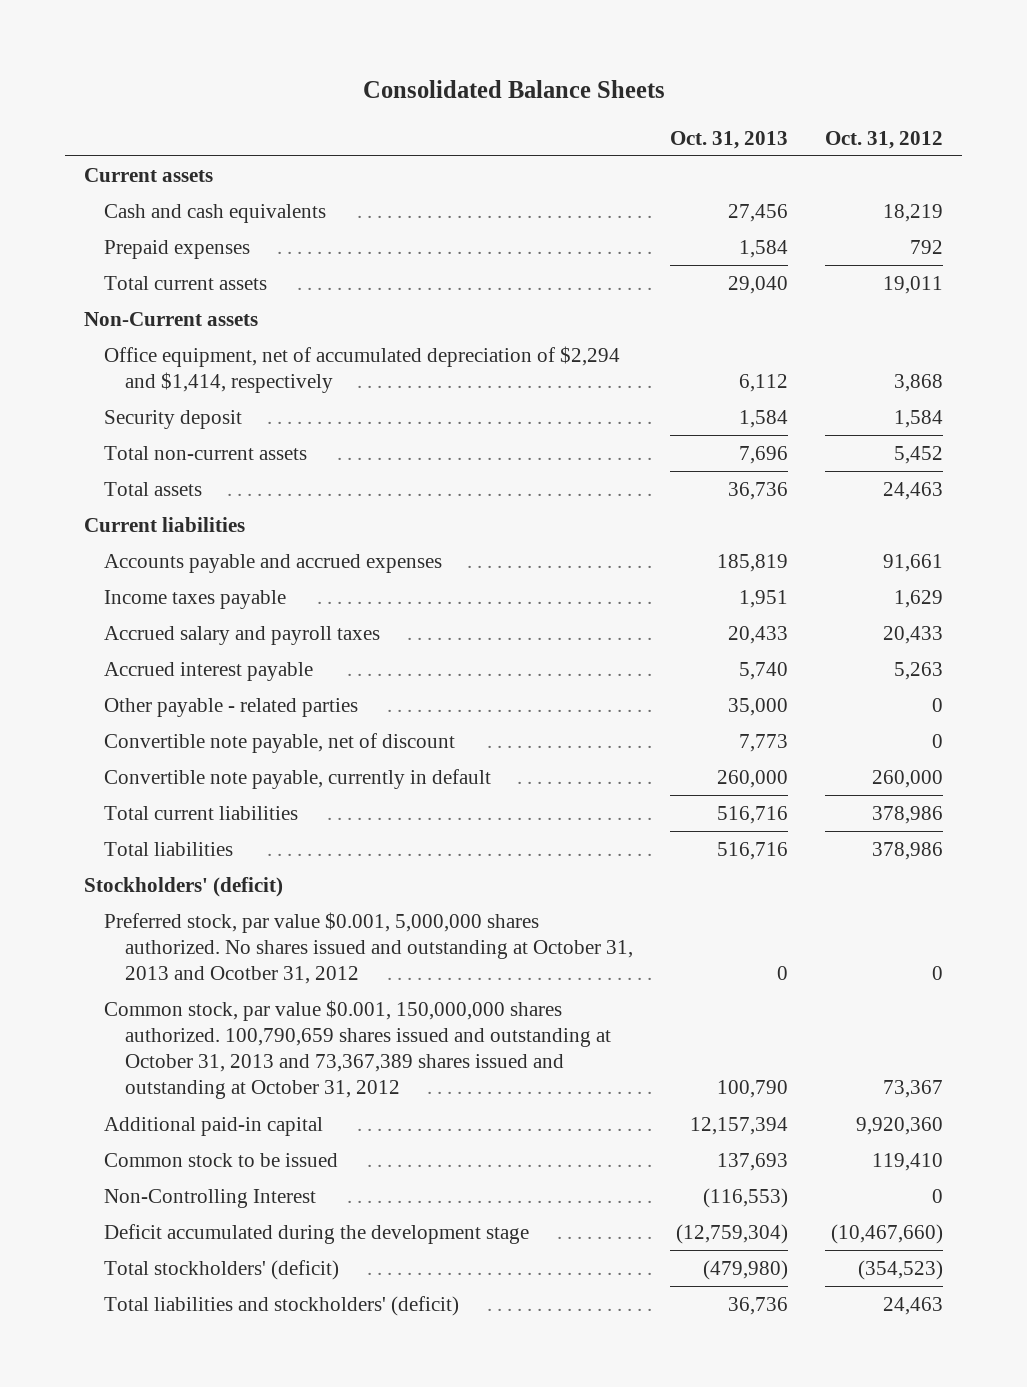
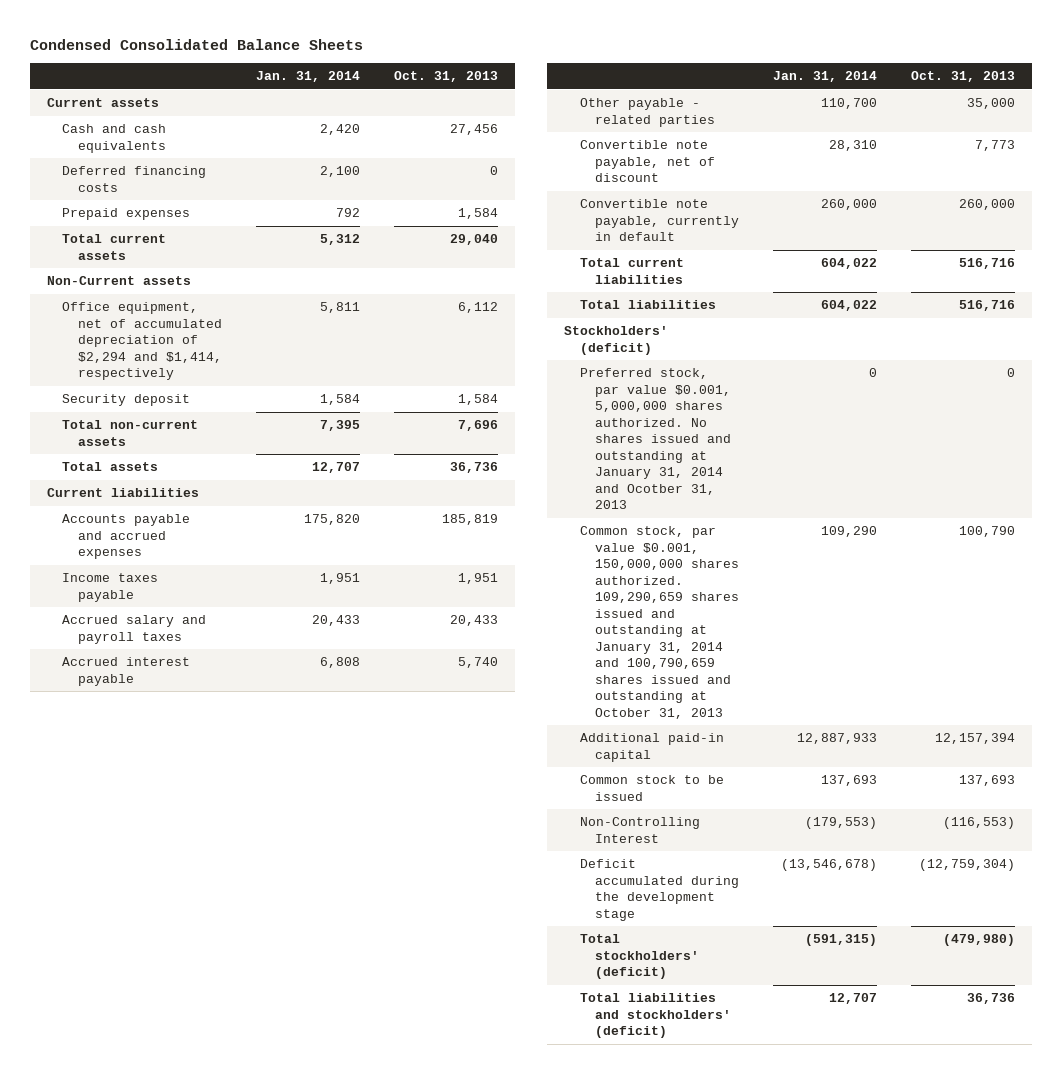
- Consolidated Balance Sheets
+ Condensed Consolidated Balance Sheets
- | Oct. 31, 2013 | Oct. 31, 2012
+ | Jan. 31, 2014 | Oct. 31, 2013
+ Deferred financing costs | 2,100 | 0
- Preferred stock, par value $0.001, 5,000,000 shares authorized. No shares issued and outstanding at October 31, 2013 and Ocotber 31, 2012 | 0 | 0
- Common stock, par value $0.001, 150,000,000 shares authorized. 100,790,659 shares issued and outstanding at October 31, 2013 and 73,367,389 shares issued and outstanding at October 31, 2012 | 100,790 | 73,367
+ Preferred stock, par value $0.001, 5,000,000 shares authorized. No shares issued and outstanding at January 31, 2014 and Ocotber 31, 2013 | 0 | 0
+ Common stock, par value $0.001, 150,000,000 shares authorized. 109,290,659 shares issued and outstanding at January 31, 2014 and 100,790,659 shares issued and outstanding at October 31, 2013 | 109,290 | 100,790

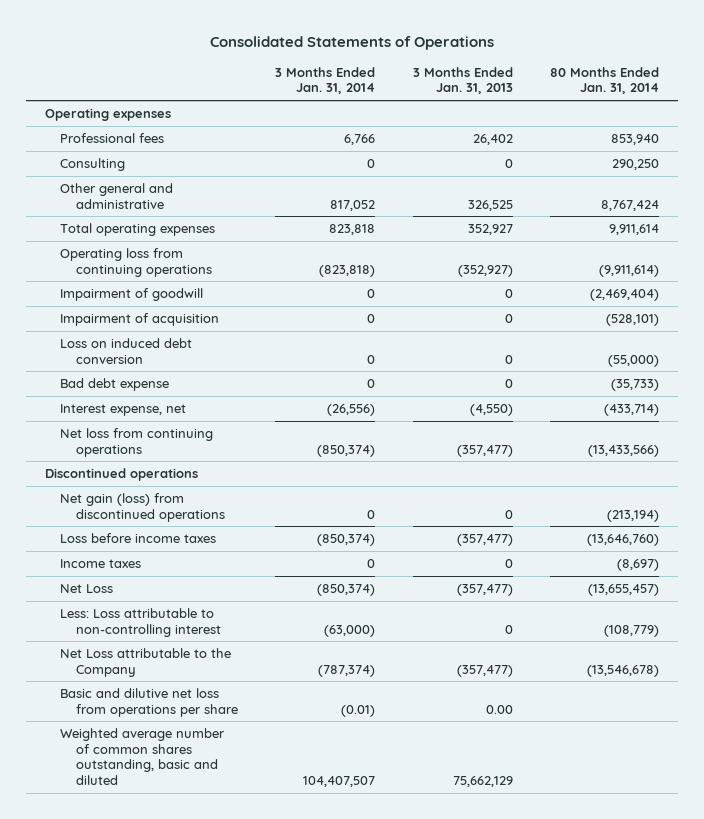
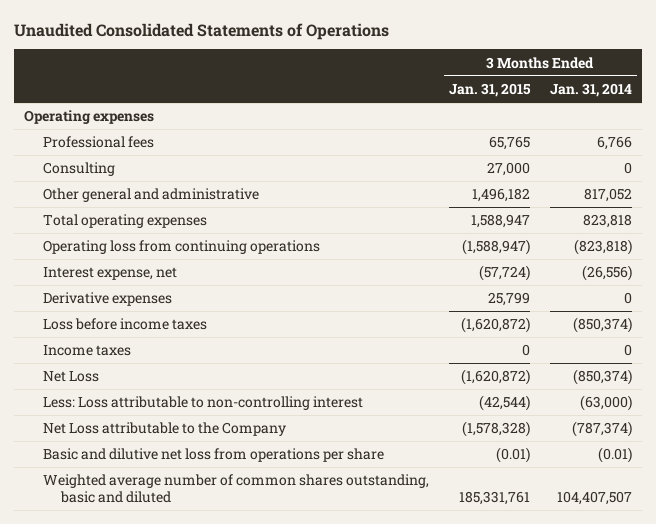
- Consolidated Statements of Operations
+ Unaudited Consolidated Statements of Operations
- | 3 Months Ended Jan. 31, 2014 | 3 Months Ended Jan. 31, 2013 | 80 Months Ended Jan. 31, 2014
+ | 3 Months Ended Jan. 31, 2015 | 3 Months Ended Jan. 31, 2014
- Impairment of goodwill | 0 | 0 | (2,469,404)
- Impairment of acquisition | 0 | 0 | (528,101)
- Loss on induced debt conversion | 0 | 0 | (55,000)
- Bad debt expense | 0 | 0 | (35,733)
- Net loss from continuing operations | (850,374) | (357,477) | (13,433,566)
- Discontinued operations
- Net gain (loss) from discontinued operations | 0 | 0 | (213,194)
+ Derivative expenses | 25,799 | 0

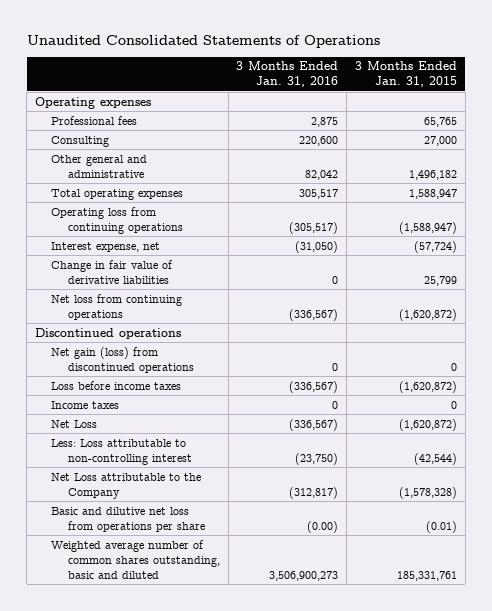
- | 3 Months Ended Jan. 31, 2015 | 3 Months Ended Jan. 31, 2014
+ | 3 Months Ended Jan. 31, 2016 | 3 Months Ended Jan. 31, 2015
- Derivative expenses | 25,799 | 0
+ Change in fair value of derivative liabilities | 0 | 25,799
+ Net loss from continuing operations | (336,567) | (1,620,872)
+ Discontinued operations
+ Net gain (loss) from discontinued operations | 0 | 0

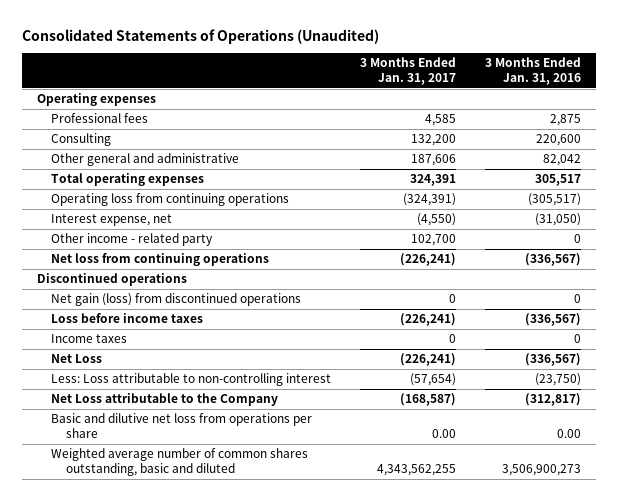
- Unaudited Consolidated Statements of Operations
+ Consolidated Statements of Operations (Unaudited)
- | 3 Months Ended Jan. 31, 2016 | 3 Months Ended Jan. 31, 2015
+ | 3 Months Ended Jan. 31, 2017 | 3 Months Ended Jan. 31, 2016
- Change in fair value of derivative liabilities | 0 | 25,799
+ Other income - related party | 102,700 | 0
- Basic and dilutive net loss from operations per share | (0.00) | (0.01)
+ Basic and dilutive net loss from operations per share | 0.00 | 0.00

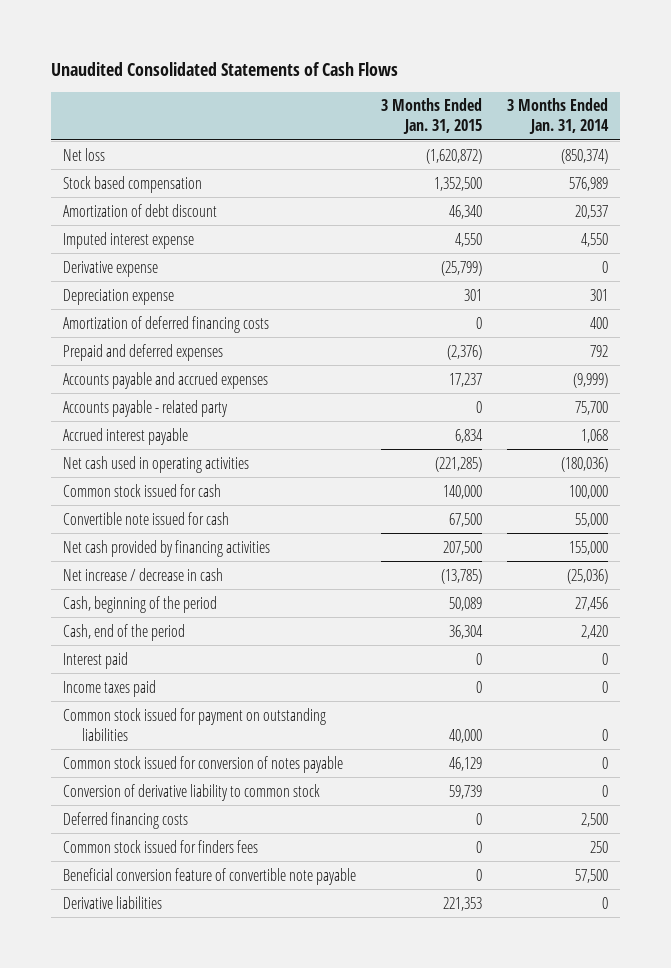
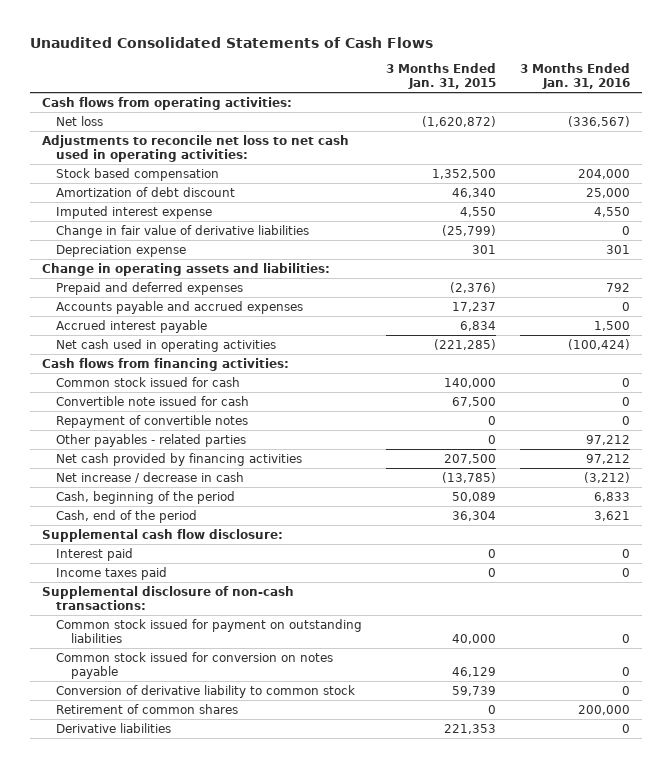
- | 3 Months Ended Jan. 31, 2015 | 3 Months Ended Jan. 31, 2014
+ | 3 Months Ended Jan. 31, 2015 | 3 Months Ended Jan. 31, 2016
+ Cash flows from operating activities:
+ Adjustments to reconcile net loss to net cash used in operating activities:
- Derivative expense | (25,799) | 0
+ Change in fair value of derivative liabilities | (25,799) | 0
- Amortization of deferred financing costs | 0 | 400
+ Change in operating assets and liabilities:
- Accounts payable - related party | 0 | 75,700
+ Cash flows from financing activities:
+ Repayment of convertible notes | 0 | 0
+ Other payables - related parties | 0 | 97,212
+ Supplemental cash flow disclosure:
+ Supplemental disclosure of non-cash transactions:
- Common stock issued for conversion of notes payable | 46,129 | 0
+ Common stock issued for conversion on notes payable | 46,129 | 0
- Deferred financing costs | 0 | 2,500
- Common stock issued for finders fees | 0 | 250
- Beneficial conversion feature of convertible note payable | 0 | 57,500
+ Retirement of common shares | 0 | 200,000

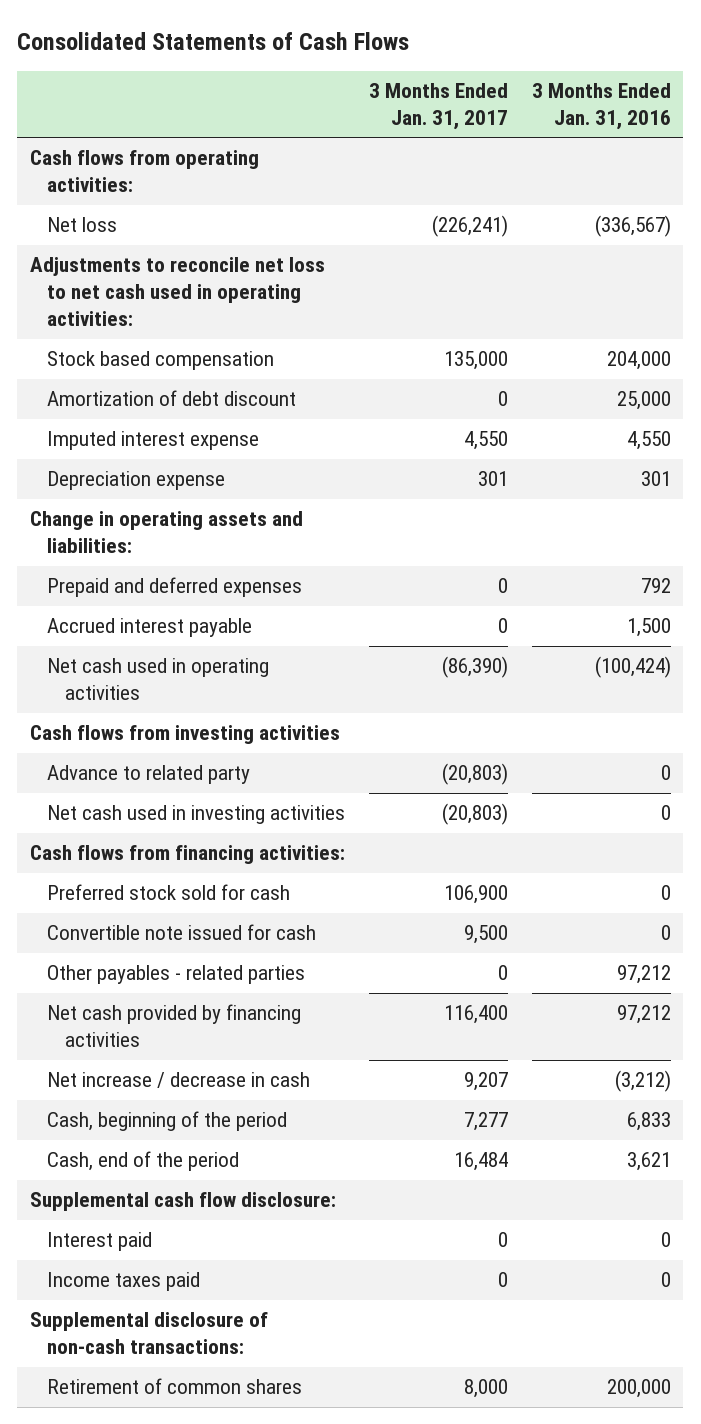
- Unaudited Consolidated Statements of Cash Flows
+ Consolidated Statements of Cash Flows
- | 3 Months Ended Jan. 31, 2015 | 3 Months Ended Jan. 31, 2016
+ | 3 Months Ended Jan. 31, 2017 | 3 Months Ended Jan. 31, 2016
- Change in fair value of derivative liabilities | (25,799) | 0
- Accounts payable and accrued expenses | 17,237 | 0
+ Cash flows from investing activities
+ Advance to related party | (20,803) | 0
+ Net cash used in investing activities | (20,803) | 0
- Common stock issued for cash | 140,000 | 0
+ Preferred stock sold for cash | 106,900 | 0
- Repayment of convertible notes | 0 | 0
- Common stock issued for payment on outstanding liabilities | 40,000 | 0
- Common stock issued for conversion on notes payable | 46,129 | 0
- Conversion of derivative liability to common stock | 59,739 | 0
- Derivative liabilities | 221,353 | 0

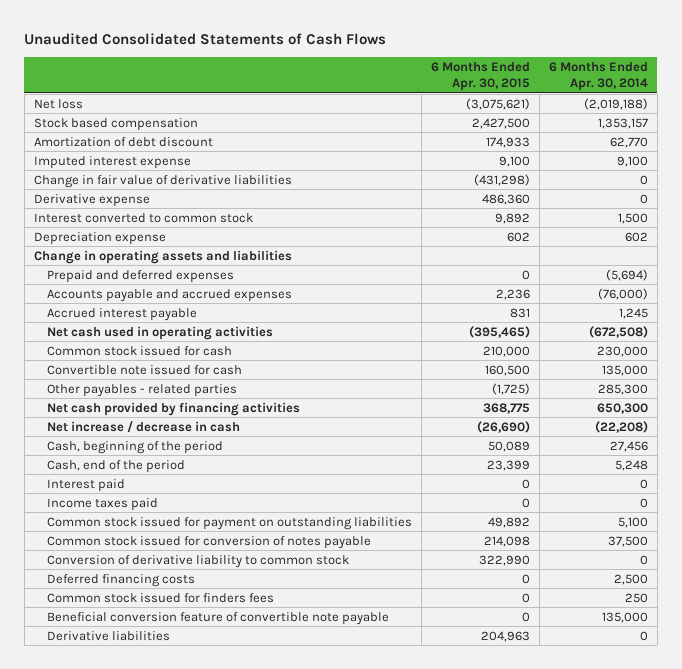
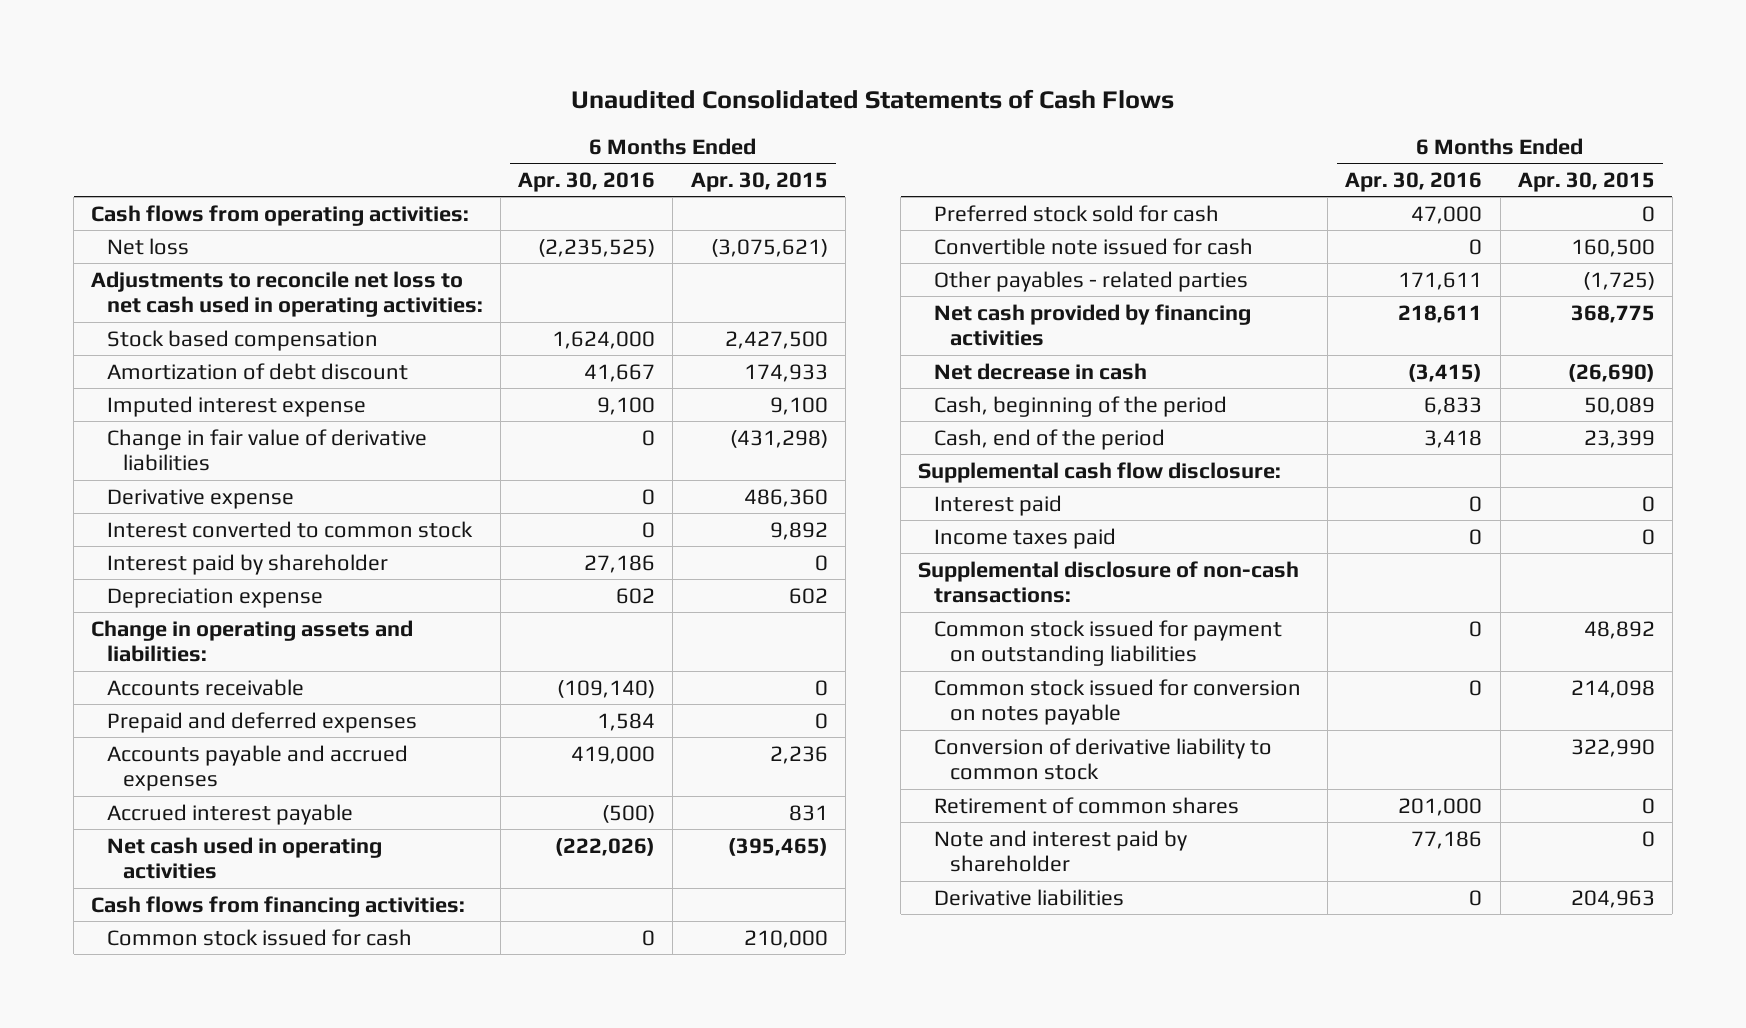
- | 6 Months Ended Apr. 30, 2015 | 6 Months Ended Apr. 30, 2014
+ | 6 Months Ended Apr. 30, 2016 | 6 Months Ended Apr. 30, 2015
+ Cash flows from operating activities:
+ Adjustments to reconcile net loss to net cash used in operating activities:
+ Interest paid by shareholder | 27,186 | 0
- Change in operating assets and liabilities
+ Change in operating assets and liabilities:
+ Accounts receivable | (109,140) | 0
+ Cash flows from financing activities:
+ Preferred stock sold for cash | 47,000 | 0
- Net increase / decrease in cash | (26,690) | (22,208)
+ Net decrease in cash | (3,415) | (26,690)
+ Supplemental cash flow disclosure:
- Common stock issued for payment on outstanding liabilities | 49,892 | 5,100
- Common stock issued for conversion of notes payable | 214,098 | 37,500
+ Supplemental disclosure of non-cash transactions:
+ Common stock issued for payment on outstanding liabilities | 0 | 48,892
+ Common stock issued for conversion on notes payable | 0 | 214,098
- Deferred financing costs | 0 | 2,500
- Common stock issued for finders fees | 0 | 250
- Beneficial conversion feature of convertible note payable | 0 | 135,000
+ Retirement of common shares | 201,000 | 0
+ Note and interest paid by shareholder | 77,186 | 0

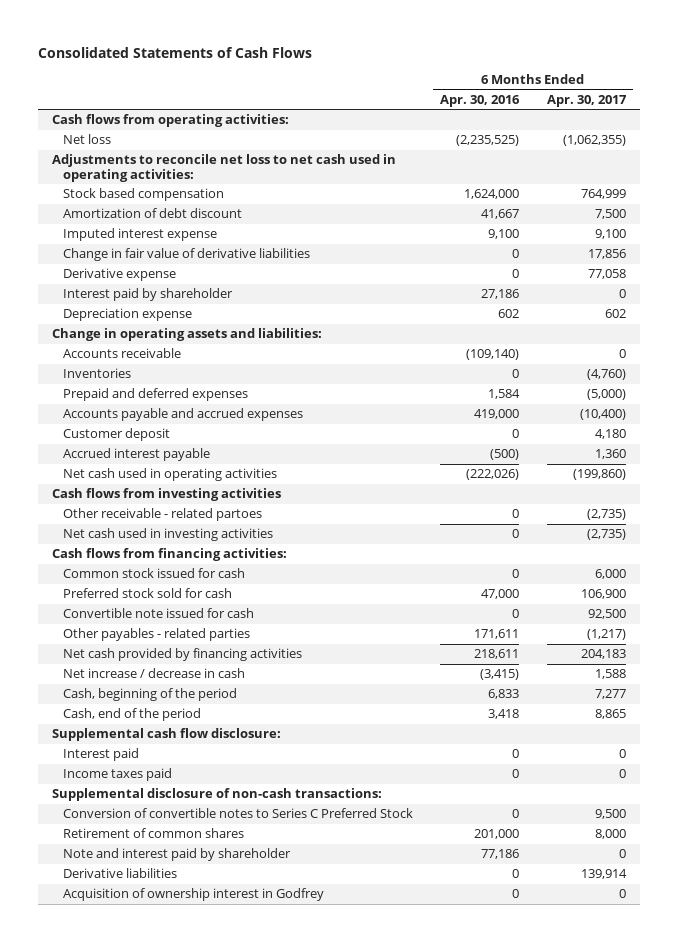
- Unaudited Consolidated Statements of Cash Flows
+ Consolidated Statements of Cash Flows
- | 6 Months Ended Apr. 30, 2016 | 6 Months Ended Apr. 30, 2015
+ | 6 Months Ended Apr. 30, 2016 | 6 Months Ended Apr. 30, 2017
- Interest converted to common stock | 0 | 9,892
+ Inventories | 0 | (4,760)
+ Customer deposit | 0 | 4,180
+ Cash flows from investing activities
+ Other receivable - related partoes | 0 | (2,735)
+ Net cash used in investing activities | 0 | (2,735)
- Net decrease in cash | (3,415) | (26,690)
+ Net increase / decrease in cash | (3,415) | 1,588
- Common stock issued for payment on outstanding liabilities | 0 | 48,892
- Common stock issued for conversion on notes payable | 0 | 214,098
- Conversion of derivative liability to common stock | | 322,990
+ Conversion of convertible notes to Series C Preferred Stock | 0 | 9,500
+ Acquisition of ownership interest in Godfrey | 0 | 0

